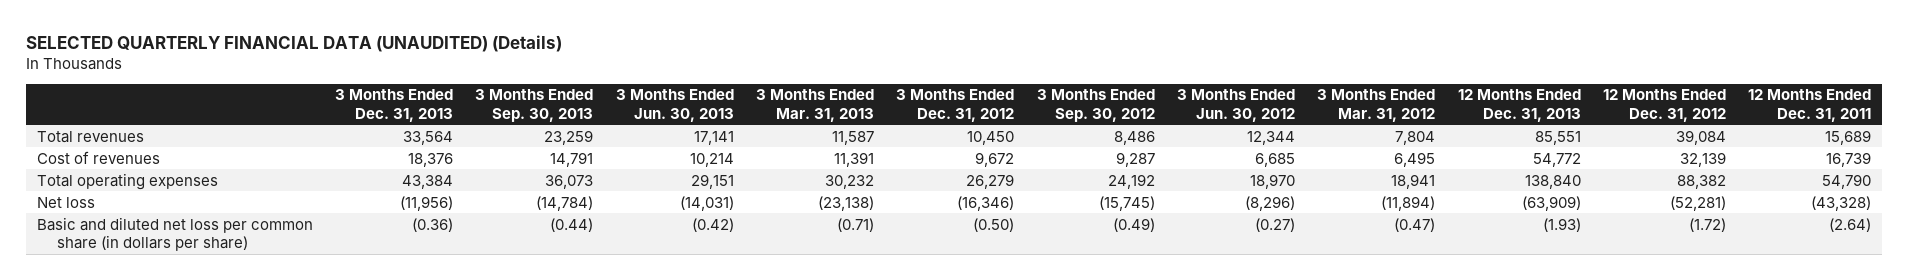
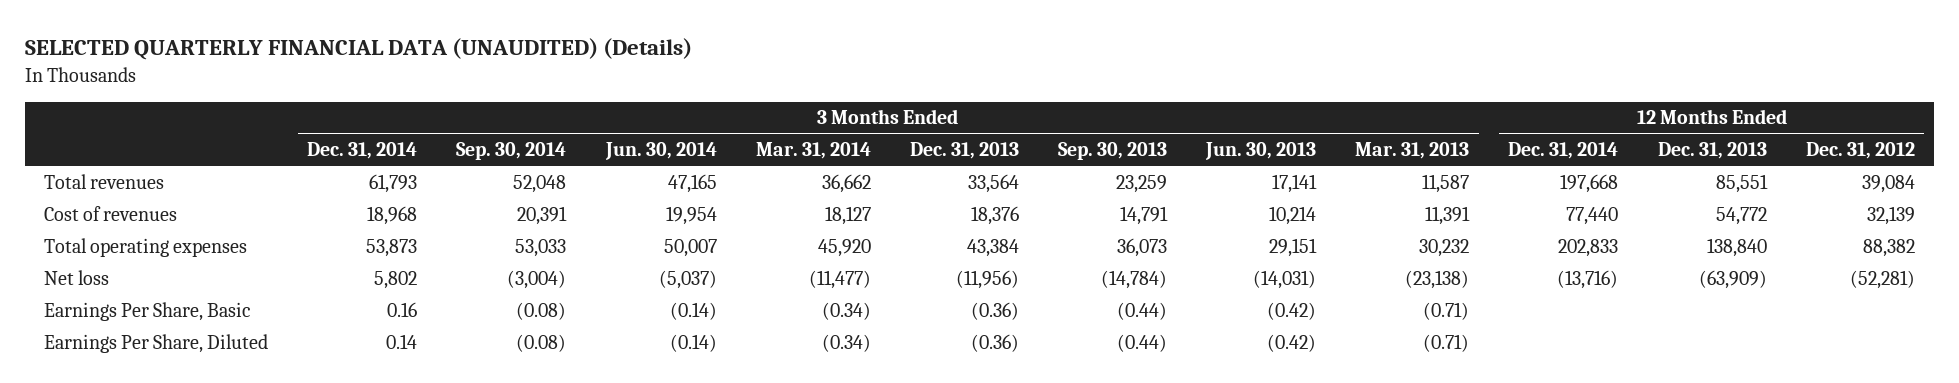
- | 3 Months Ended Dec. 31, 2013 | 3 Months Ended Sep. 30, 2013 | 3 Months Ended Jun. 30, 2013 | 3 Months Ended Mar. 31, 2013 | 3 Months Ended Dec. 31, 2012 | 3 Months Ended Sep. 30, 2012 | 3 Months Ended Jun. 30, 2012 | 3 Months Ended Mar. 31, 2012 | 12 Months Ended Dec. 31, 2013 | 12 Months Ended Dec. 31, 2012 | 12 Months Ended Dec. 31, 2011
+ | 3 Months Ended Dec. 31, 2014 | 3 Months Ended Sep. 30, 2014 | 3 Months Ended Jun. 30, 2014 | 3 Months Ended Mar. 31, 2014 | 3 Months Ended Dec. 31, 2013 | 3 Months Ended Sep. 30, 2013 | 3 Months Ended Jun. 30, 2013 | 3 Months Ended Mar. 31, 2013 | 12 Months Ended Dec. 31, 2014 | 12 Months Ended Dec. 31, 2013 | 12 Months Ended Dec. 31, 2012
- Basic and diluted net loss per common share (in dollars per share) | (0.36) | (0.44) | (0.42) | (0.71) | (0.50) | (0.49) | (0.27) | (0.47) | (1.93) | (1.72) | (2.64)
+ Earnings Per Share, Basic | 0.16 | (0.08) | (0.14) | (0.34) | (0.36) | (0.44) | (0.42) | (0.71) | | |
+ Earnings Per Share, Diluted | 0.14 | (0.08) | (0.14) | (0.34) | (0.36) | (0.44) | (0.42) | (0.71) | | |

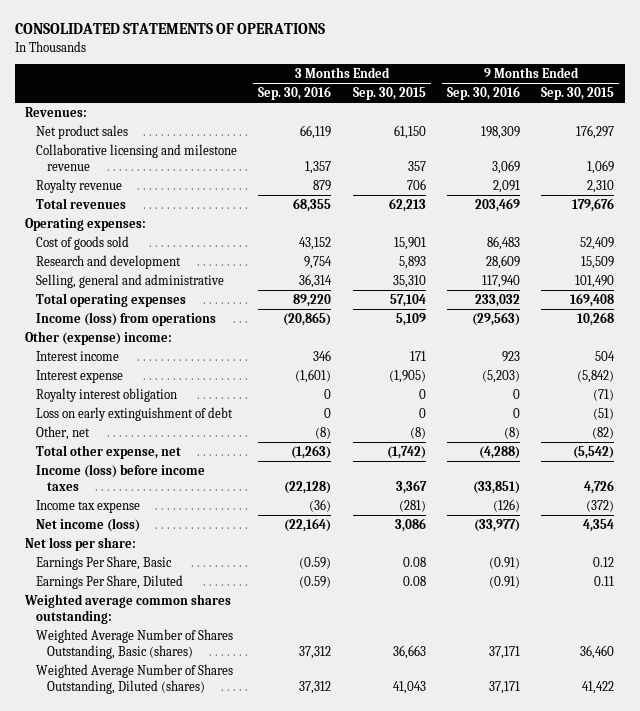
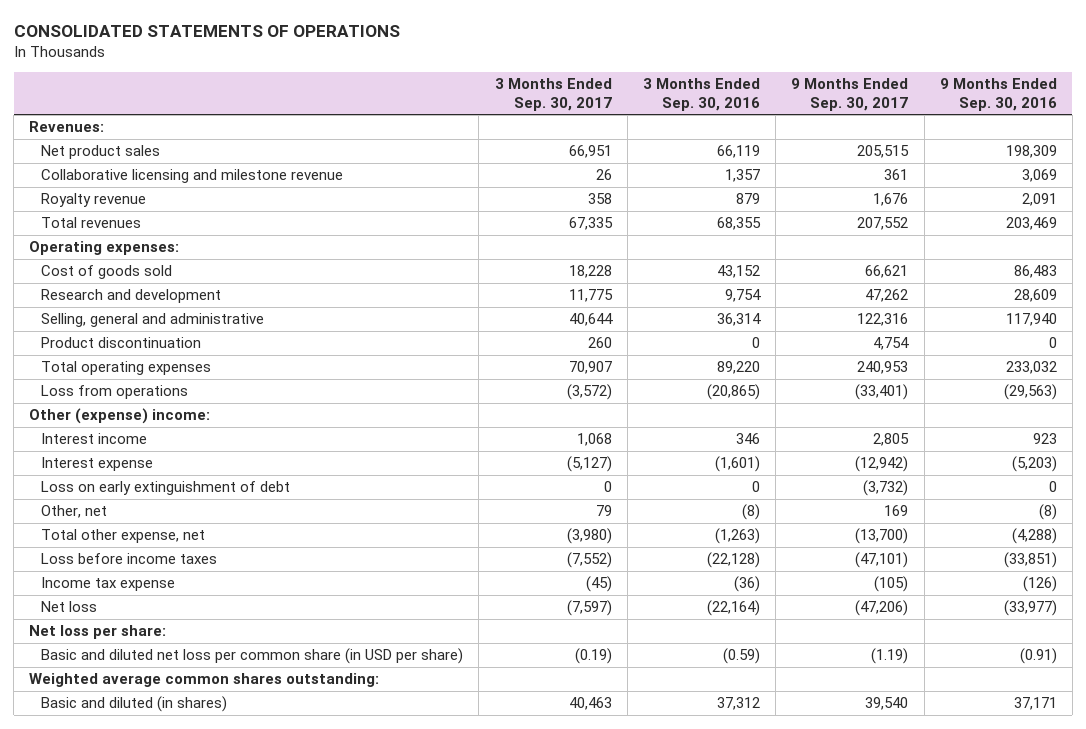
- | 3 Months Ended Sep. 30, 2016 | 3 Months Ended Sep. 30, 2015 | 9 Months Ended Sep. 30, 2016 | 9 Months Ended Sep. 30, 2015
+ | 3 Months Ended Sep. 30, 2017 | 3 Months Ended Sep. 30, 2016 | 9 Months Ended Sep. 30, 2017 | 9 Months Ended Sep. 30, 2016
+ Product discontinuation | 260 | 0 | 4,754 | 0
- Income (loss) from operations | (20,865) | 5,109 | (29,563) | 10,268
+ Loss from operations | (3,572) | (20,865) | (33,401) | (29,563)
- Royalty interest obligation | 0 | 0 | 0 | (71)
- Income (loss) before income taxes | (22,128) | 3,367 | (33,851) | 4,726
+ Loss before income taxes | (7,552) | (22,128) | (47,101) | (33,851)
- Net income (loss) | (22,164) | 3,086 | (33,977) | 4,354
+ Net loss | (7,597) | (22,164) | (47,206) | (33,977)
- Earnings Per Share, Basic | (0.59) | 0.08 | (0.91) | 0.12
- Earnings Per Share, Diluted | (0.59) | 0.08 | (0.91) | 0.11
+ Basic and diluted net loss per common share (in USD per share) | (0.19) | (0.59) | (1.19) | (0.91)
- Weighted Average Number of Shares Outstanding, Basic (shares) | 37,312 | 36,663 | 37,171 | 36,460
- Weighted Average Number of Shares Outstanding, Diluted (shares) | 37,312 | 41,043 | 37,171 | 41,422
+ Basic and diluted (in shares) | 40,463 | 37,312 | 39,540 | 37,171

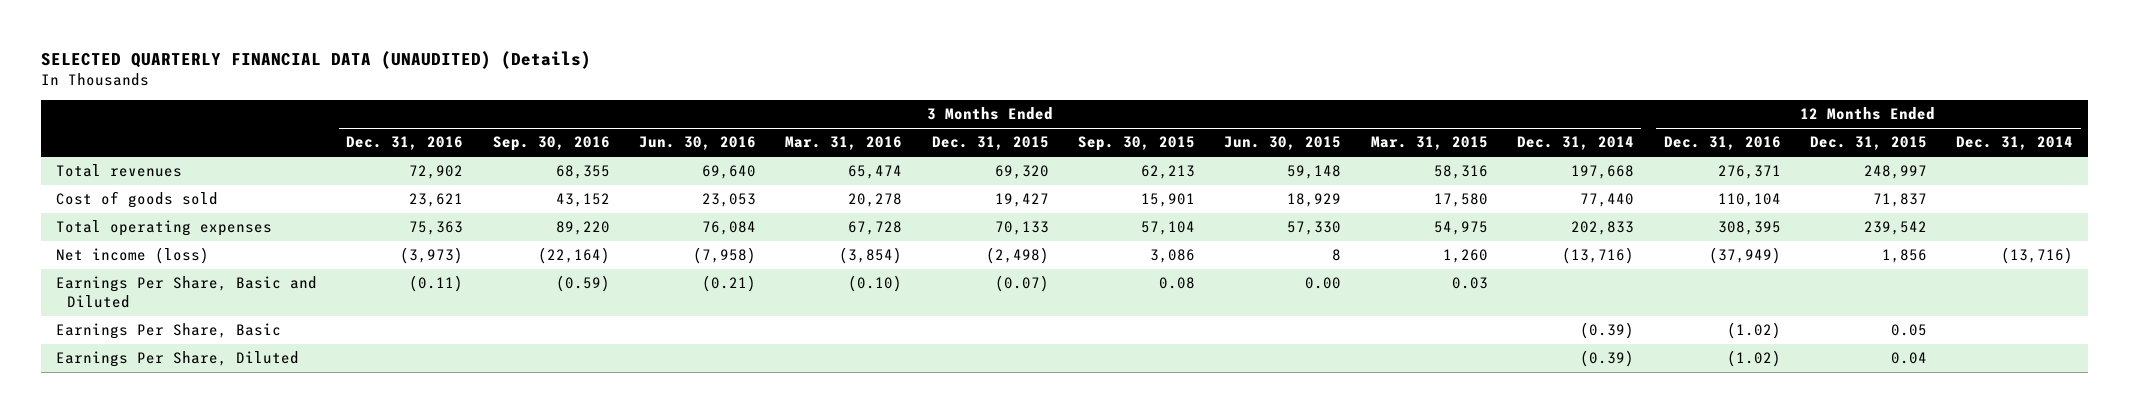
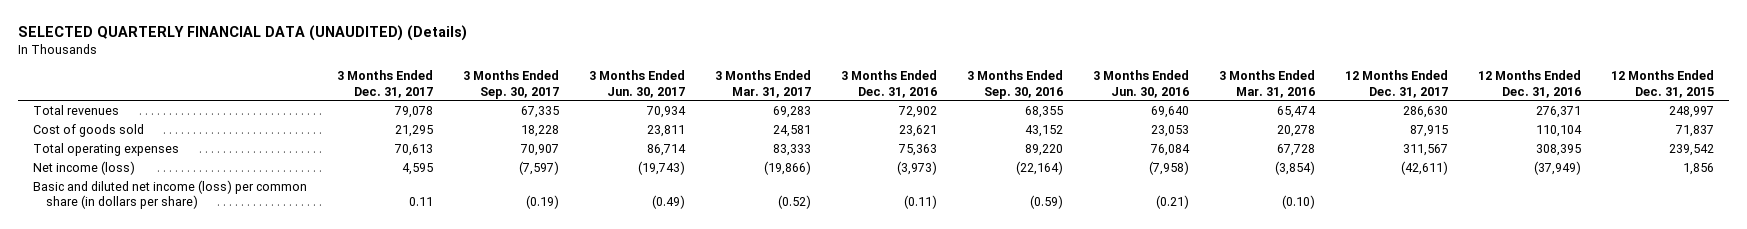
- | 3 Months Ended Dec. 31, 2016 | 3 Months Ended Sep. 30, 2016 | 3 Months Ended Jun. 30, 2016 | 3 Months Ended Mar. 31, 2016 | 3 Months Ended Dec. 31, 2015 | 3 Months Ended Sep. 30, 2015 | 3 Months Ended Jun. 30, 2015 | 3 Months Ended Mar. 31, 2015 | 3 Months Ended Dec. 31, 2014 | 12 Months Ended Dec. 31, 2016 | 12 Months Ended Dec. 31, 2015 | 12 Months Ended Dec. 31, 2014
+ | 3 Months Ended Dec. 31, 2017 | 3 Months Ended Sep. 30, 2017 | 3 Months Ended Jun. 30, 2017 | 3 Months Ended Mar. 31, 2017 | 3 Months Ended Dec. 31, 2016 | 3 Months Ended Sep. 30, 2016 | 3 Months Ended Jun. 30, 2016 | 3 Months Ended Mar. 31, 2016 | 12 Months Ended Dec. 31, 2017 | 12 Months Ended Dec. 31, 2016 | 12 Months Ended Dec. 31, 2015
- Earnings Per Share, Basic and Diluted | (0.11) | (0.59) | (0.21) | (0.10) | (0.07) | 0.08 | 0.00 | 0.03 | | | |
- Earnings Per Share, Basic | | | | | | | | | (0.39) | (1.02) | 0.05 |
- Earnings Per Share, Diluted | | | | | | | | | (0.39) | (1.02) | 0.04 |
+ Basic and diluted net income (loss) per common share (in dollars per share) | 0.11 | (0.19) | (0.49) | (0.52) | (0.11) | (0.59) | (0.21) | (0.10) | | |

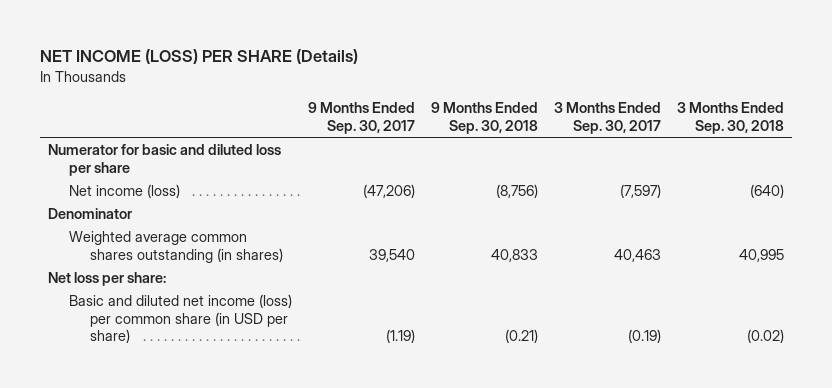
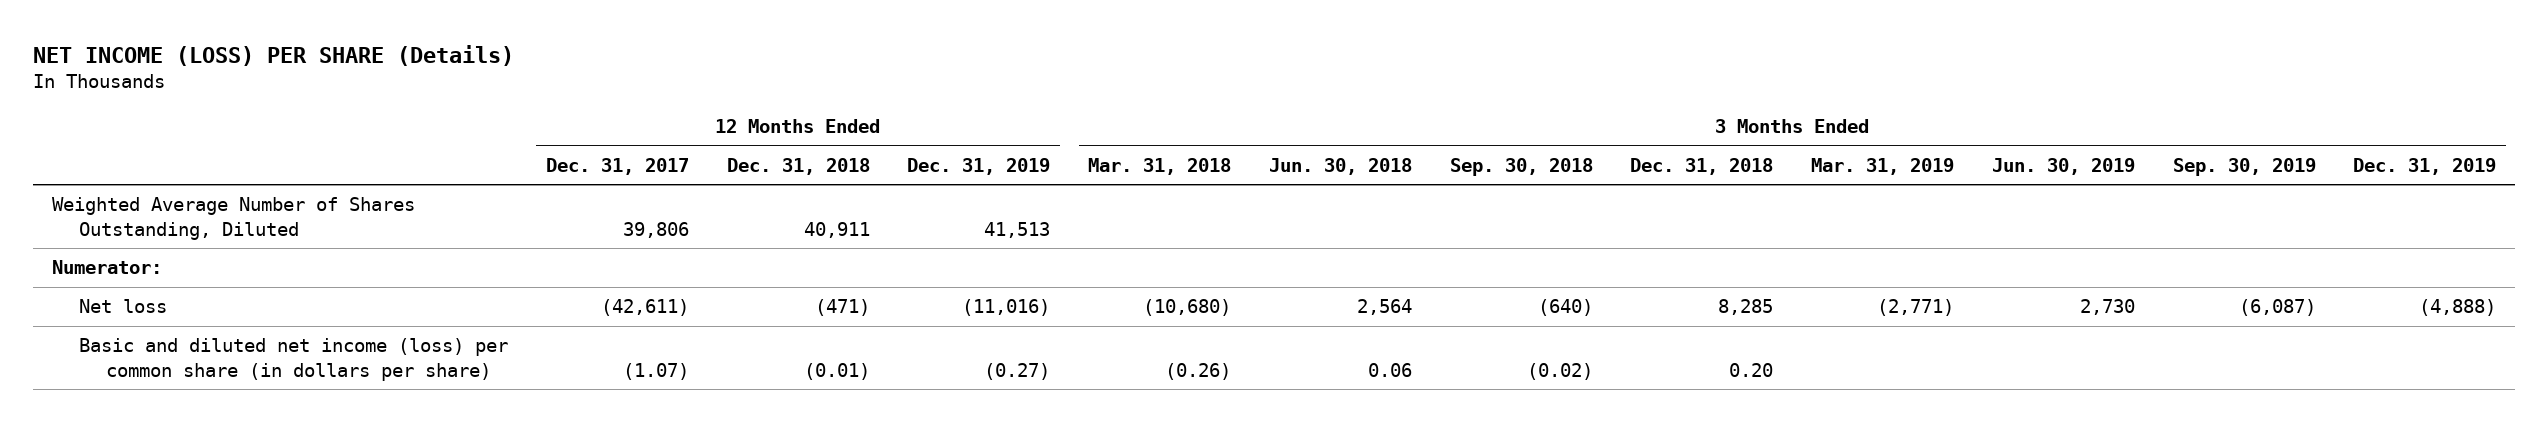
- | 9 Months Ended Sep. 30, 2017 | 9 Months Ended Sep. 30, 2018 | 3 Months Ended Sep. 30, 2017 | 3 Months Ended Sep. 30, 2018
+ | 12 Months Ended Dec. 31, 2017 | 12 Months Ended Dec. 31, 2018 | 12 Months Ended Dec. 31, 2019 | 3 Months Ended Mar. 31, 2018 | 3 Months Ended Jun. 30, 2018 | 3 Months Ended Sep. 30, 2018 | 3 Months Ended Dec. 31, 2018 | 3 Months Ended Mar. 31, 2019 | 3 Months Ended Jun. 30, 2019 | 3 Months Ended Sep. 30, 2019 | 3 Months Ended Dec. 31, 2019
- Numerator for basic and diluted loss per share
- Net income (loss) | (47,206) | (8,756) | (7,597) | (640)
- Denominator
- Weighted average common shares outstanding (in shares) | 39,540 | 40,833 | 40,463 | 40,995
- Net loss per share:
- Basic and diluted net income (loss) per common share (in USD per share) | (1.19) | (0.21) | (0.19) | (0.02)
+ Weighted Average Number of Shares Outstanding, Diluted | 39,806 | 40,911 | 41,513 | | | | | | | |
+ Numerator:
+ Net loss | (42,611) | (471) | (11,016) | (10,680) | 2,564 | (640) | 8,285 | (2,771) | 2,730 | (6,087) | (4,888)
+ Basic and diluted net income (loss) per common share (in dollars per share) | (1.07) | (0.01) | (0.27) | (0.26) | 0.06 | (0.02) | 0.20 | | | |

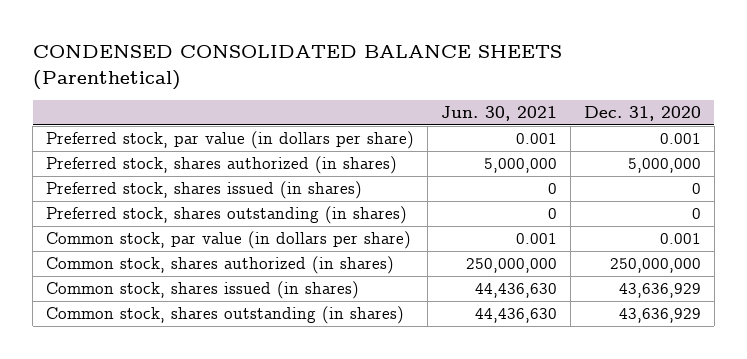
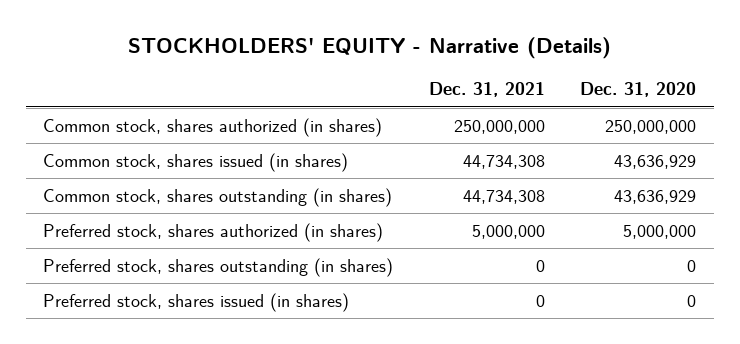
- CONDENSED CONSOLIDATED BALANCE SHEETS (Parenthetical)
+ STOCKHOLDERS' EQUITY - Narrative (Details)
- | Jun. 30, 2021 | Dec. 31, 2020
+ | Dec. 31, 2021 | Dec. 31, 2020
- Preferred stock, par value (in dollars per share) | 0.001 | 0.001
- Common stock, par value (in dollars per share) | 0.001 | 0.001
moved down: Preferred stock, shares authorized (in shares) | 5,000,000 | 5,000,000
moved down: Preferred stock, shares outstanding (in shares) | 0 | 0
moved down: Preferred stock, shares issued (in shares) | 0 | 0

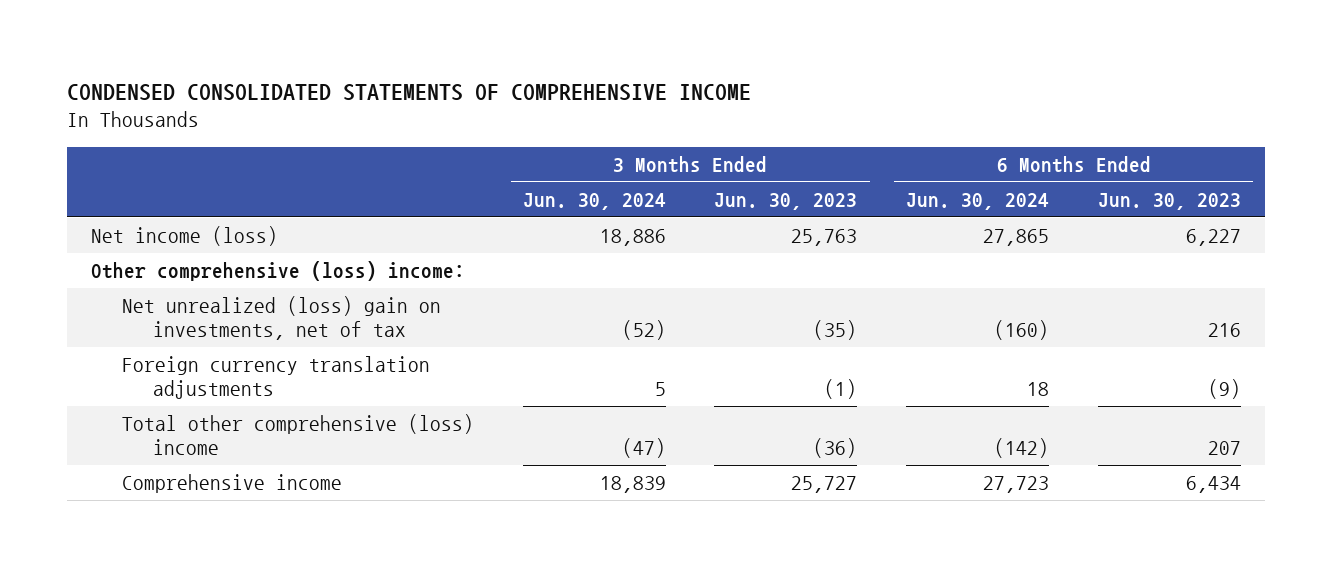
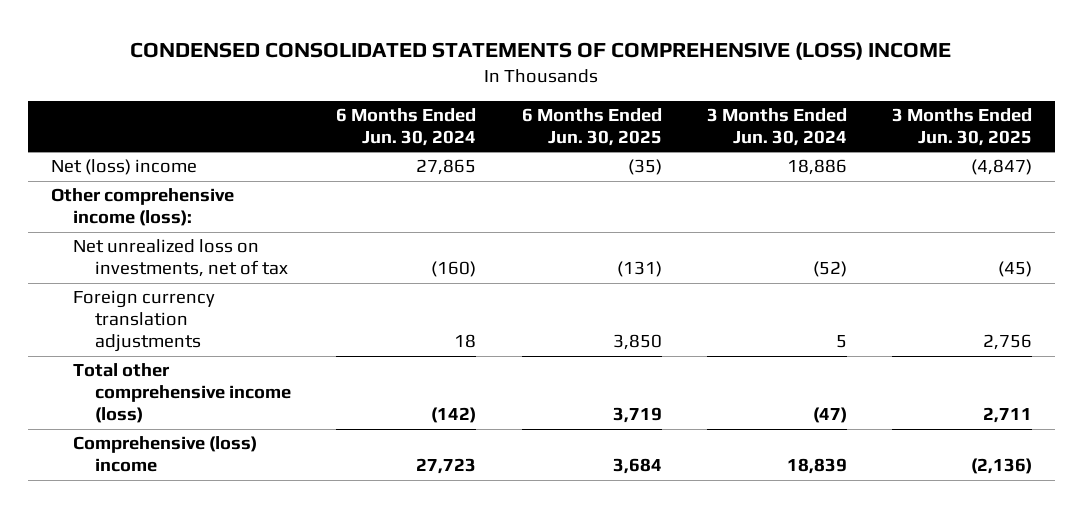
- CONDENSED CONSOLIDATED STATEMENTS OF COMPREHENSIVE INCOME
+ CONDENSED CONSOLIDATED STATEMENTS OF COMPREHENSIVE (LOSS) INCOME
- | 3 Months Ended Jun. 30, 2024 | 3 Months Ended Jun. 30, 2023 | 6 Months Ended Jun. 30, 2024 | 6 Months Ended Jun. 30, 2023
+ | 6 Months Ended Jun. 30, 2024 | 6 Months Ended Jun. 30, 2025 | 3 Months Ended Jun. 30, 2024 | 3 Months Ended Jun. 30, 2025
- Net income (loss) | 18,886 | 25,763 | 27,865 | 6,227
- Other comprehensive (loss) income:
- Net unrealized (loss) gain on investments, net of tax | (52) | (35) | (160) | 216
+ Net (loss) income | 27,865 | (35) | 18,886 | (4,847)
+ Other comprehensive income (loss):
+ Net unrealized loss on investments, net of tax | (160) | (131) | (52) | (45)
- Total other comprehensive (loss) income | (47) | (36) | (142) | 207
- Comprehensive income | 18,839 | 25,727 | 27,723 | 6,434
+ Total other comprehensive income (loss) | (142) | 3,719 | (47) | 2,711
+ Comprehensive (loss) income | 27,723 | 3,684 | 18,839 | (2,136)

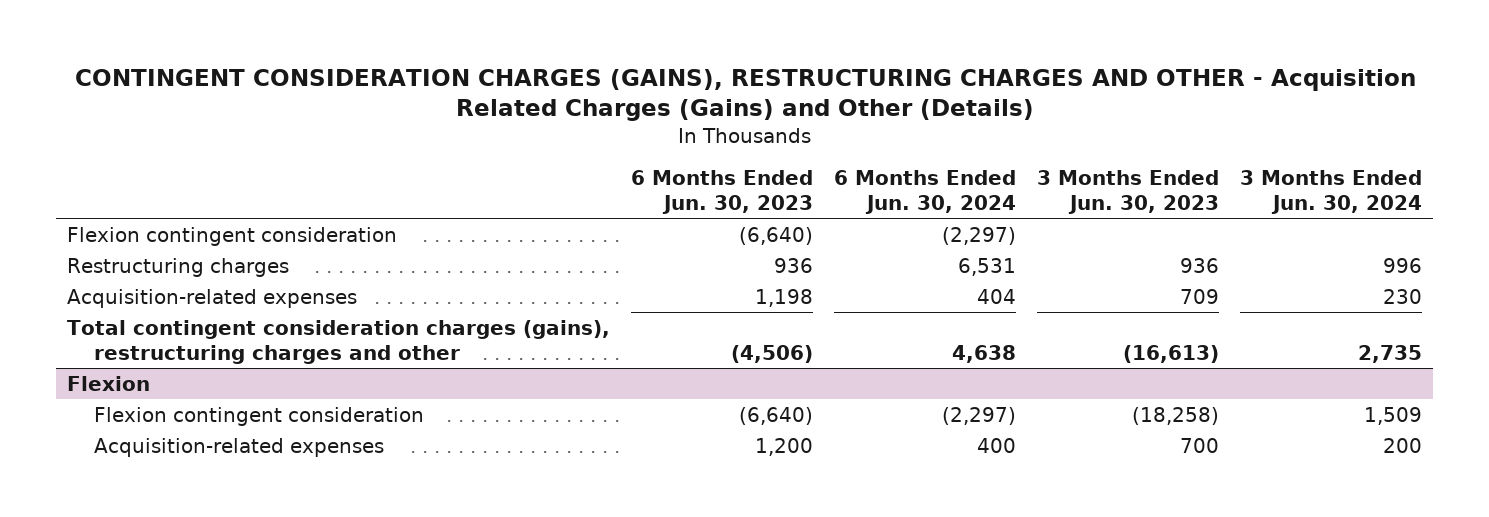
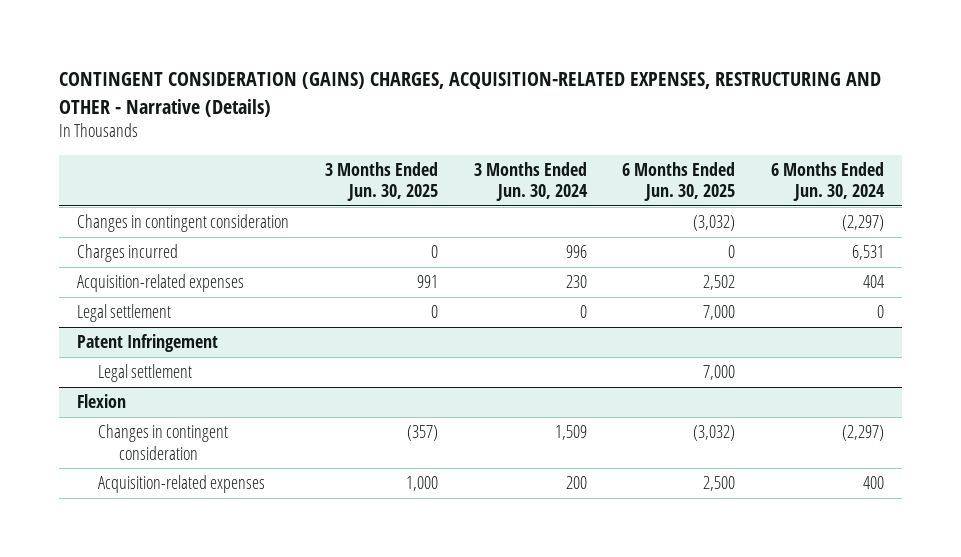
- CONTINGENT CONSIDERATION CHARGES (GAINS), RESTRUCTURING CHARGES AND OTHER - Acquisition Related Charges (Gains) and Other (Details)
+ CONTINGENT CONSIDERATION (GAINS) CHARGES, ACQUISITION-RELATED EXPENSES, RESTRUCTURING AND OTHER - Narrative (Details)
- | 6 Months Ended Jun. 30, 2023 | 6 Months Ended Jun. 30, 2024 | 3 Months Ended Jun. 30, 2023 | 3 Months Ended Jun. 30, 2024
+ | 3 Months Ended Jun. 30, 2025 | 3 Months Ended Jun. 30, 2024 | 6 Months Ended Jun. 30, 2025 | 6 Months Ended Jun. 30, 2024
- Flexion contingent consideration | (6,640) | (2,297) | |
- Restructuring charges | 936 | 6,531 | 936 | 996
+ Changes in contingent consideration | | | (3,032) | (2,297)
+ Charges incurred | 0 | 996 | 0 | 6,531
- Total contingent consideration charges (gains), restructuring charges and other | (4,506) | 4,638 | (16,613) | 2,735
+ Legal settlement | 0 | 0 | 7,000 | 0
+ Patent Infringement
+ Legal settlement | | | 7,000 |
@ Flexion
- Flexion contingent consideration | (6,640) | (2,297) | (18,258) | 1,509
+ Changes in contingent consideration | (357) | 1,509 | (3,032) | (2,297)

